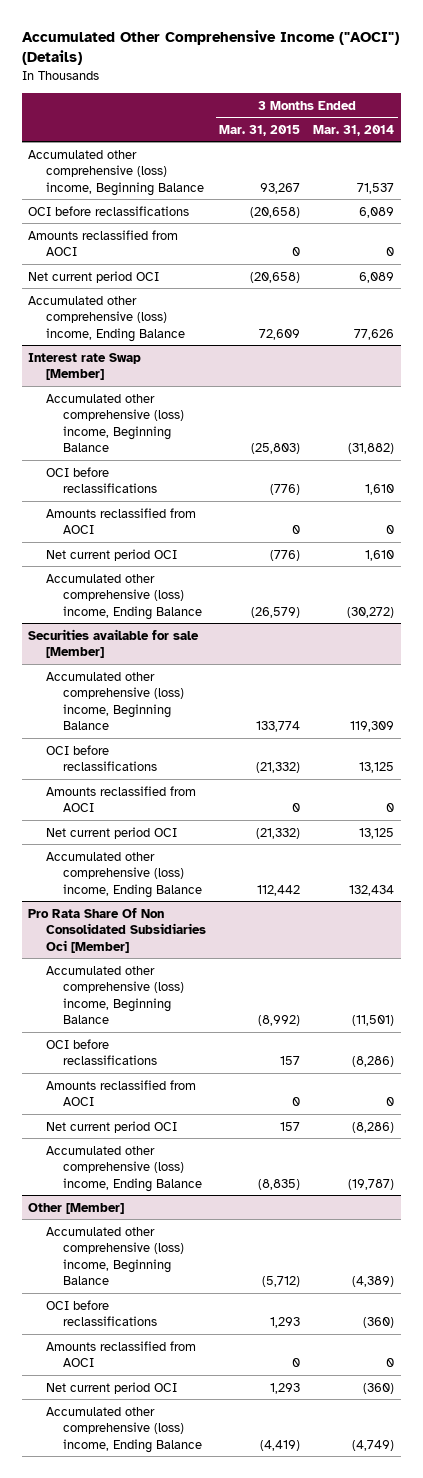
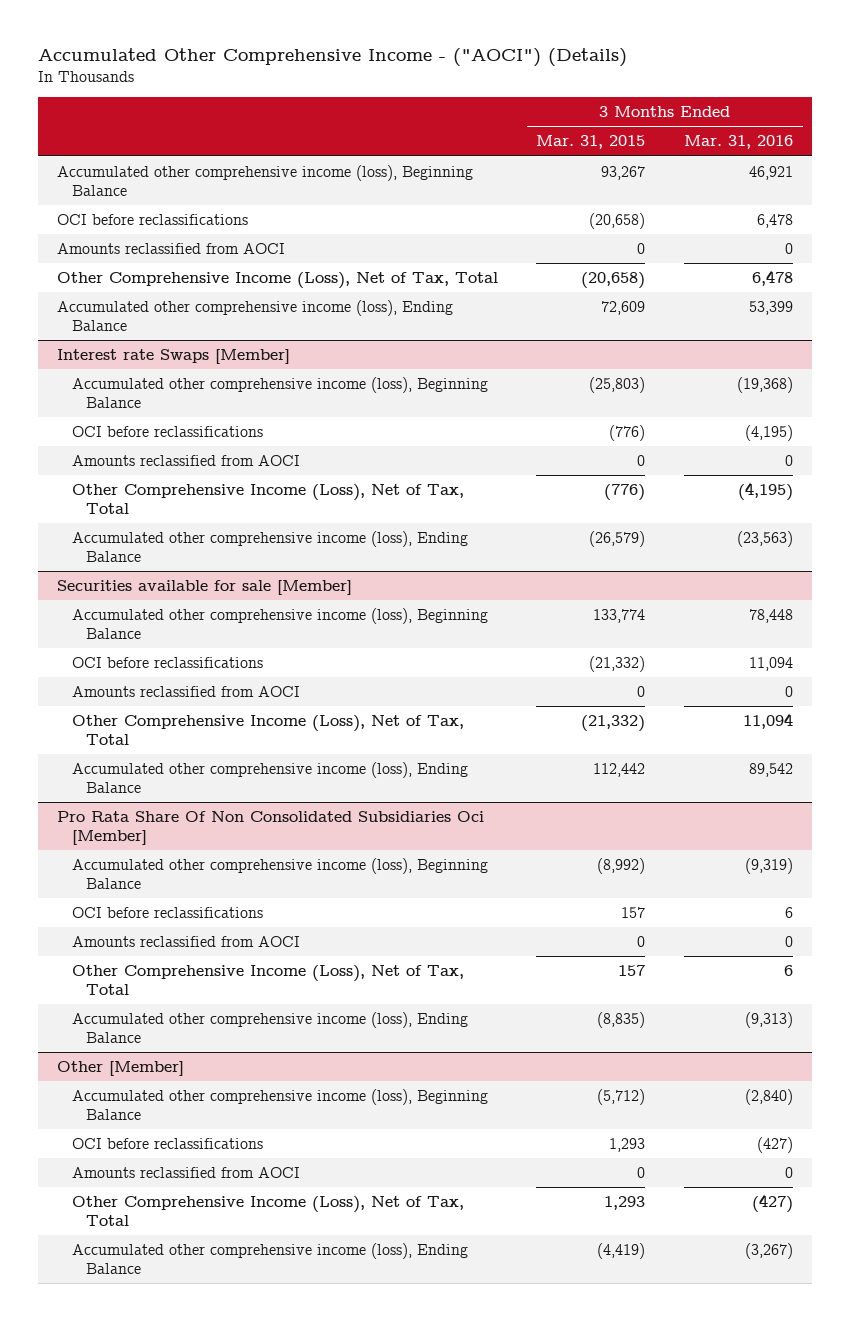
- Accumulated Other Comprehensive Income ("AOCI") (Details)
+ Accumulated Other Comprehensive Income - ("AOCI") (Details)
- | 3 Months Ended Mar. 31, 2015 | 3 Months Ended Mar. 31, 2014
+ | 3 Months Ended Mar. 31, 2015 | 3 Months Ended Mar. 31, 2016
- Accumulated other comprehensive (loss) income, Beginning Balance | 93,267 | 71,537
+ Accumulated other comprehensive income (loss), Beginning Balance | 93,267 | 46,921
- Net current period OCI | (20,658) | 6,089
- Accumulated other comprehensive (loss) income, Ending Balance | 72,609 | 77,626
- Interest rate Swap [Member]
- Accumulated other comprehensive (loss) income, Beginning Balance | (25,803) | (31,882)
+ Other Comprehensive Income (Loss), Net of Tax, Total | (20,658) | 6,478
+ Accumulated other comprehensive income (loss), Ending Balance | 72,609 | 53,399
+ Interest rate Swaps [Member]
+ Accumulated other comprehensive income (loss), Beginning Balance | (25,803) | (19,368)
- Net current period OCI | (776) | 1,610
- Accumulated other comprehensive (loss) income, Ending Balance | (26,579) | (30,272)
+ Other Comprehensive Income (Loss), Net of Tax, Total | (776) | (4,195)
+ Accumulated other comprehensive income (loss), Ending Balance | (26,579) | (23,563)
@ Securities available for sale [Member]
- Accumulated other comprehensive (loss) income, Beginning Balance | 133,774 | 119,309
+ Accumulated other comprehensive income (loss), Beginning Balance | 133,774 | 78,448
- Net current period OCI | (21,332) | 13,125
- Accumulated other comprehensive (loss) income, Ending Balance | 112,442 | 132,434
+ Other Comprehensive Income (Loss), Net of Tax, Total | (21,332) | 11,094
+ Accumulated other comprehensive income (loss), Ending Balance | 112,442 | 89,542
@ Pro Rata Share Of Non Consolidated Subsidiaries Oci [Member]
- Accumulated other comprehensive (loss) income, Beginning Balance | (8,992) | (11,501)
+ Accumulated other comprehensive income (loss), Beginning Balance | (8,992) | (9,319)
- Net current period OCI | 157 | (8,286)
- Accumulated other comprehensive (loss) income, Ending Balance | (8,835) | (19,787)
+ Other Comprehensive Income (Loss), Net of Tax, Total | 157 | 6
+ Accumulated other comprehensive income (loss), Ending Balance | (8,835) | (9,313)
@ Other [Member]
- Accumulated other comprehensive (loss) income, Beginning Balance | (5,712) | (4,389)
+ Accumulated other comprehensive income (loss), Beginning Balance | (5,712) | (2,840)
- Net current period OCI | 1,293 | (360)
- Accumulated other comprehensive (loss) income, Ending Balance | (4,419) | (4,749)
+ Other Comprehensive Income (Loss), Net of Tax, Total | 1,293 | (427)
+ Accumulated other comprehensive income (loss), Ending Balance | (4,419) | (3,267)

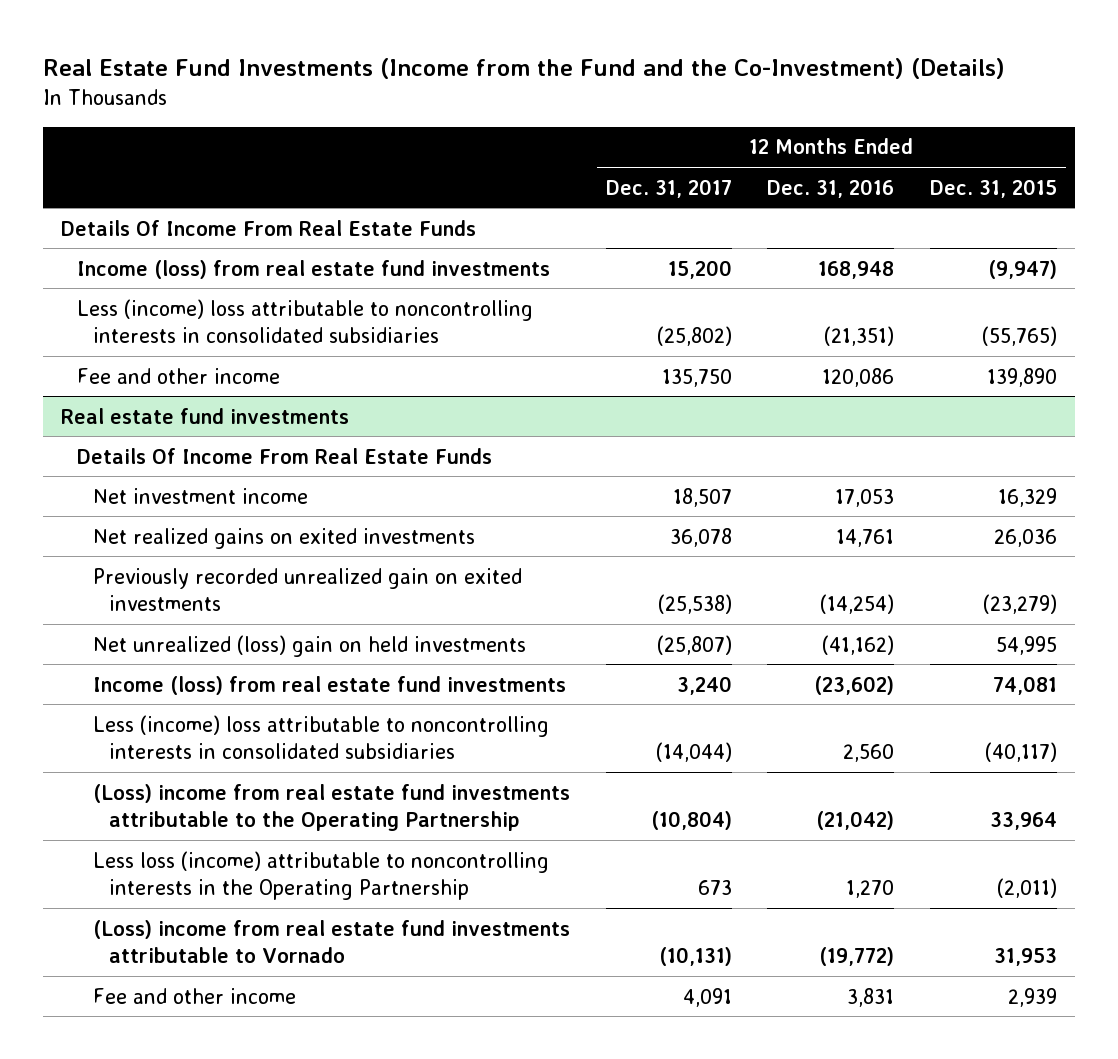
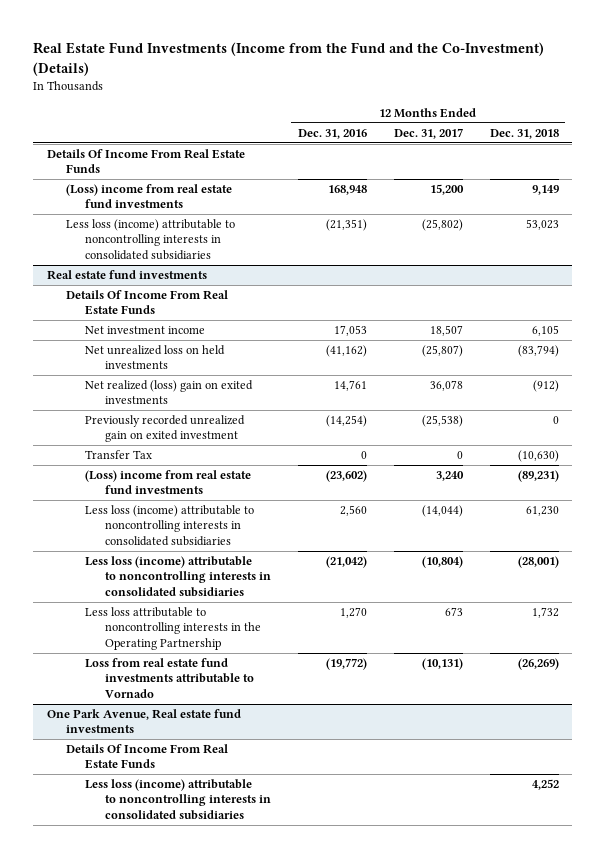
- | 12 Months Ended Dec. 31, 2017 | 12 Months Ended Dec. 31, 2016 | 12 Months Ended Dec. 31, 2015
+ | 12 Months Ended Dec. 31, 2016 | 12 Months Ended Dec. 31, 2017 | 12 Months Ended Dec. 31, 2018
- Income (loss) from real estate fund investments | 15,200 | 168,948 | (9,947)
- Less (income) loss attributable to noncontrolling interests in consolidated subsidiaries | (25,802) | (21,351) | (55,765)
- Fee and other income | 135,750 | 120,086 | 139,890
+ (Loss) income from real estate fund investments | 168,948 | 15,200 | 9,149
+ Less loss (income) attributable to noncontrolling interests in consolidated subsidiaries | (21,351) | (25,802) | 53,023
@ Real estate fund investments
- Net realized gains on exited investments | 36,078 | 14,761 | 26,036
- Previously recorded unrealized gain on exited investments | (25,538) | (14,254) | (23,279)
- Net unrealized (loss) gain on held investments | (25,807) | (41,162) | 54,995
- Income (loss) from real estate fund investments | 3,240 | (23,602) | 74,081
- Less (income) loss attributable to noncontrolling interests in consolidated subsidiaries | (14,044) | 2,560 | (40,117)
- (Loss) income from real estate fund investments attributable to the Operating Partnership | (10,804) | (21,042) | 33,964
- Less loss (income) attributable to noncontrolling interests in the Operating Partnership | 673 | 1,270 | (2,011)
- (Loss) income from real estate fund investments attributable to Vornado | (10,131) | (19,772) | 31,953
- Fee and other income | 4,091 | 3,831 | 2,939
+ Net unrealized loss on held investments | (41,162) | (25,807) | (83,794)
+ Net realized (loss) gain on exited investments | 14,761 | 36,078 | (912)
+ Previously recorded unrealized gain on exited investment | (14,254) | (25,538) | 0
+ Transfer Tax | 0 | 0 | (10,630)
+ (Loss) income from real estate fund investments | (23,602) | 3,240 | (89,231)
+ Less loss (income) attributable to noncontrolling interests in consolidated subsidiaries | 2,560 | (14,044) | 61,230
+ Less loss (income) attributable to noncontrolling interests in consolidated subsidiaries | (21,042) | (10,804) | (28,001)
+ Less loss attributable to noncontrolling interests in the Operating Partnership | 1,270 | 673 | 1,732
+ Loss from real estate fund investments attributable to Vornado | (19,772) | (10,131) | (26,269)
+ One Park Avenue, Real estate fund investments
+ Details Of Income From Real Estate Funds
+ Less loss (income) attributable to noncontrolling interests in consolidated subsidiaries | | | 4,252

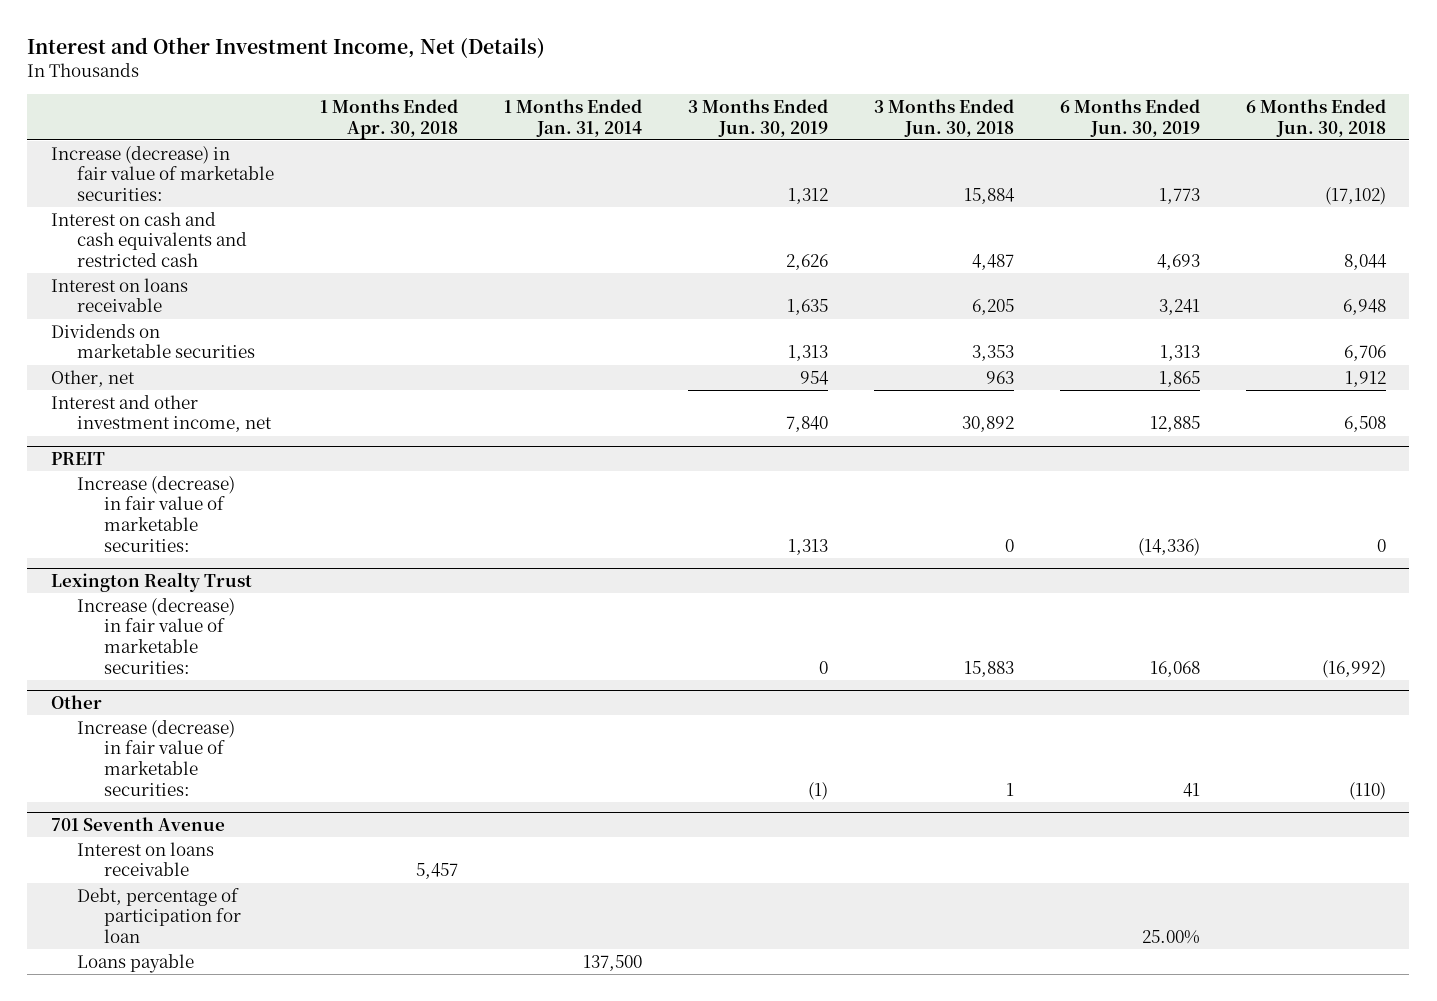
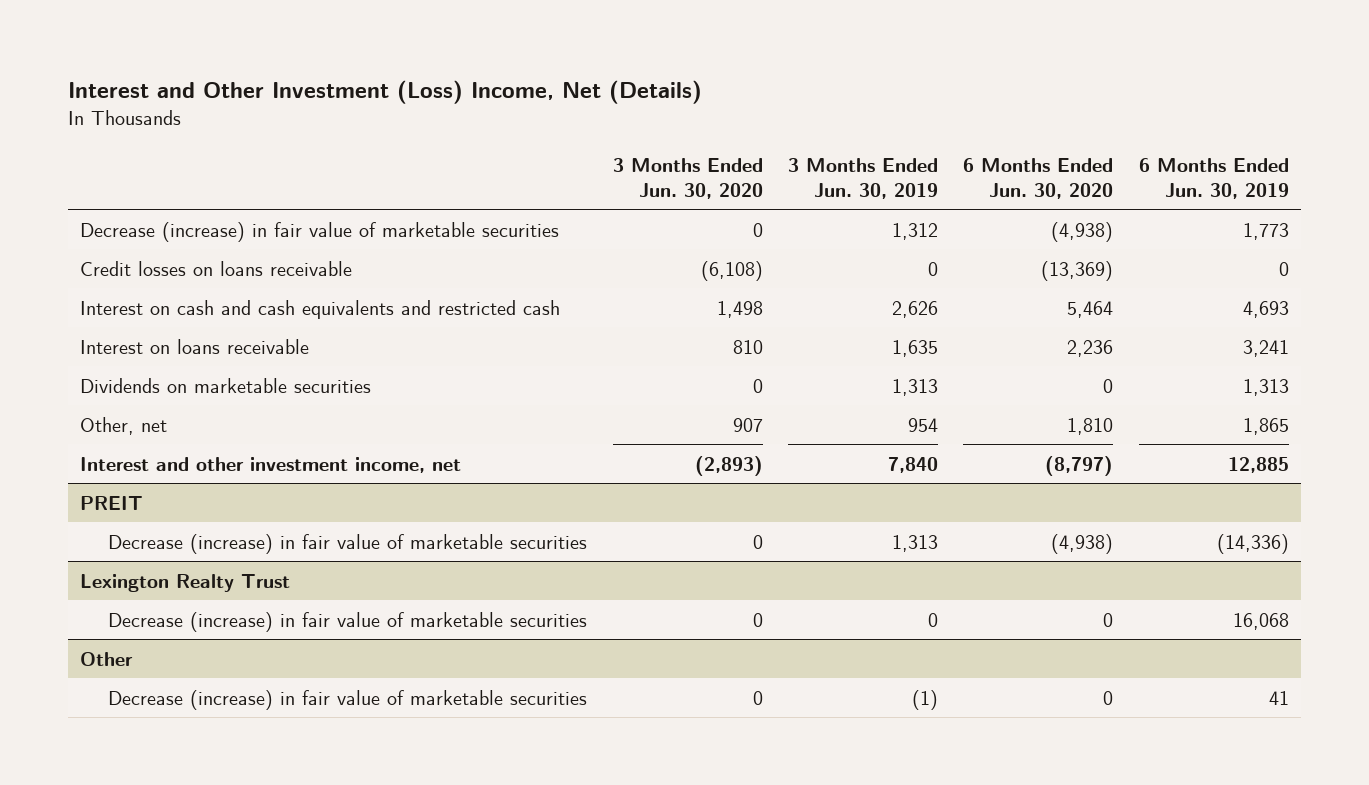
- Interest and Other Investment Income, Net (Details)
+ Interest and Other Investment (Loss) Income, Net (Details)
- | 1 Months Ended Apr. 30, 2018 | 1 Months Ended Jan. 31, 2014 | 3 Months Ended Jun. 30, 2019 | 3 Months Ended Jun. 30, 2018 | 6 Months Ended Jun. 30, 2019 | 6 Months Ended Jun. 30, 2018
+ | 3 Months Ended Jun. 30, 2020 | 3 Months Ended Jun. 30, 2019 | 6 Months Ended Jun. 30, 2020 | 6 Months Ended Jun. 30, 2019
- Increase (decrease) in fair value of marketable securities: | | | 1,312 | 15,884 | 1,773 | (17,102)
+ Decrease (increase) in fair value of marketable securities | 0 | 1,312 | (4,938) | 1,773
+ Credit losses on loans receivable | (6,108) | 0 | (13,369) | 0
@ PREIT
- Increase (decrease) in fair value of marketable securities: | | | 1,313 | 0 | (14,336) | 0
+ Decrease (increase) in fair value of marketable securities | 0 | 1,313 | (4,938) | (14,336)
@ Lexington Realty Trust
- Increase (decrease) in fair value of marketable securities: | | | 0 | 15,883 | 16,068 | (16,992)
+ Decrease (increase) in fair value of marketable securities | 0 | 0 | 0 | 16,068
@ Other
- Increase (decrease) in fair value of marketable securities: | | | (1) | 1 | 41 | (110)
- 701 Seventh Avenue
- Interest on loans receivable | 5,457 | | | | |
- Debt, percentage of participation for loan | | | | | 25.00% |
- Loans payable | | 137,500 | | | |
@ Other
+ Decrease (increase) in fair value of marketable securities | 0 | (1) | 0 | 41

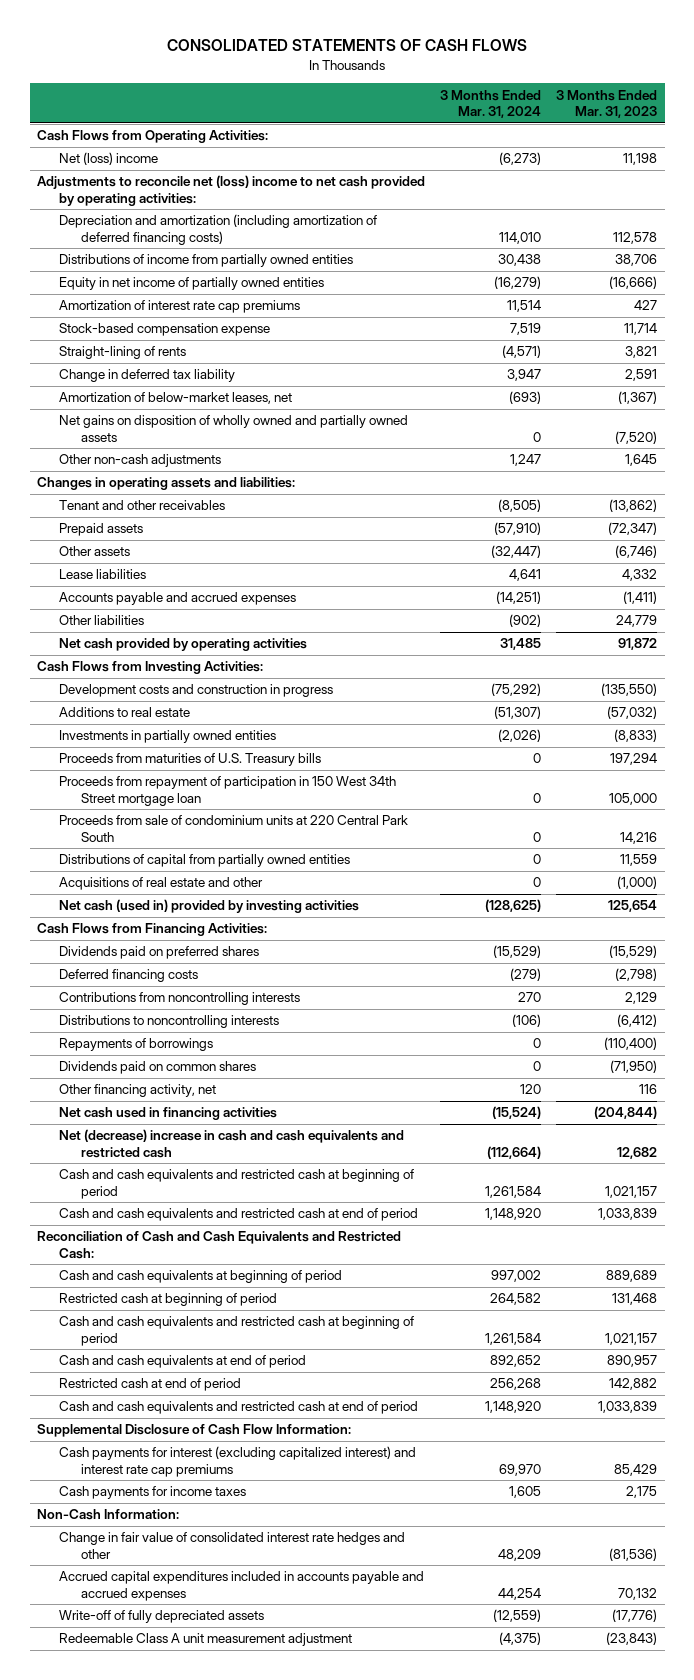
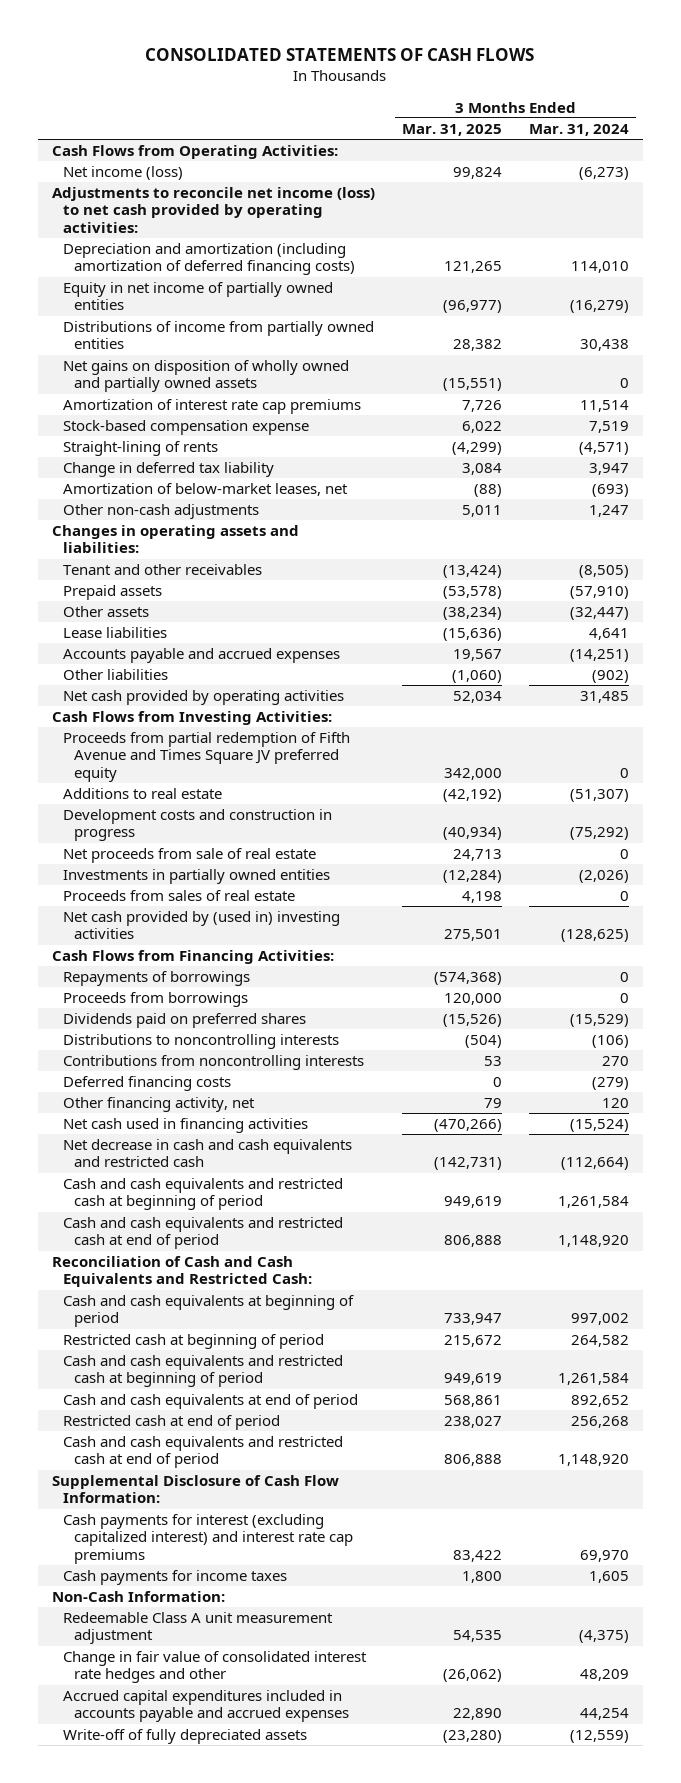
- | 3 Months Ended Mar. 31, 2024 | 3 Months Ended Mar. 31, 2023
+ | 3 Months Ended Mar. 31, 2025 | 3 Months Ended Mar. 31, 2024
- Net (loss) income | (6,273) | 11,198
- Adjustments to reconcile net (loss) income to net cash provided by operating activities:
+ Net income (loss) | 99,824 | (6,273)
+ Adjustments to reconcile net income (loss) to net cash provided by operating activities:
moved down: Distributions of income from partially owned entities | 28,382 | 30,438
moved up: Net gains on disposition of wholly owned and partially owned assets | (15,551) | 0
+ Proceeds from partial redemption of Fifth Avenue and Times Square JV preferred equity | 342,000 | 0
moved down: Development costs and construction in progress | (40,934) | (75,292)
+ Net proceeds from sale of real estate | 24,713 | 0
- Proceeds from maturities of U.S. Treasury bills | 0 | 197,294
- Proceeds from repayment of participation in 150 West 34th Street mortgage loan | 0 | 105,000
- Proceeds from sale of condominium units at 220 Central Park South | 0 | 14,216
- Distributions of capital from partially owned entities | 0 | 11,559
- Acquisitions of real estate and other | 0 | (1,000)
- Net cash (used in) provided by investing activities | (128,625) | 125,654
+ Proceeds from sales of real estate | 4,198 | 0
+ Net cash provided by (used in) investing activities | 275,501 | (128,625)
moved up: Repayments of borrowings | (574,368) | 0
+ Proceeds from borrowings | 120,000 | 0
- Dividends paid on common shares | 0 | (71,950)
moved down: Contributions from noncontrolling interests | 53 | 270
moved down: Deferred financing costs | 0 | (279)
- Net (decrease) increase in cash and cash equivalents and restricted cash | (112,664) | 12,682
+ Net decrease in cash and cash equivalents and restricted cash | (142,731) | (112,664)
moved up: Redeemable Class A unit measurement adjustment | 54,535 | (4,375)

